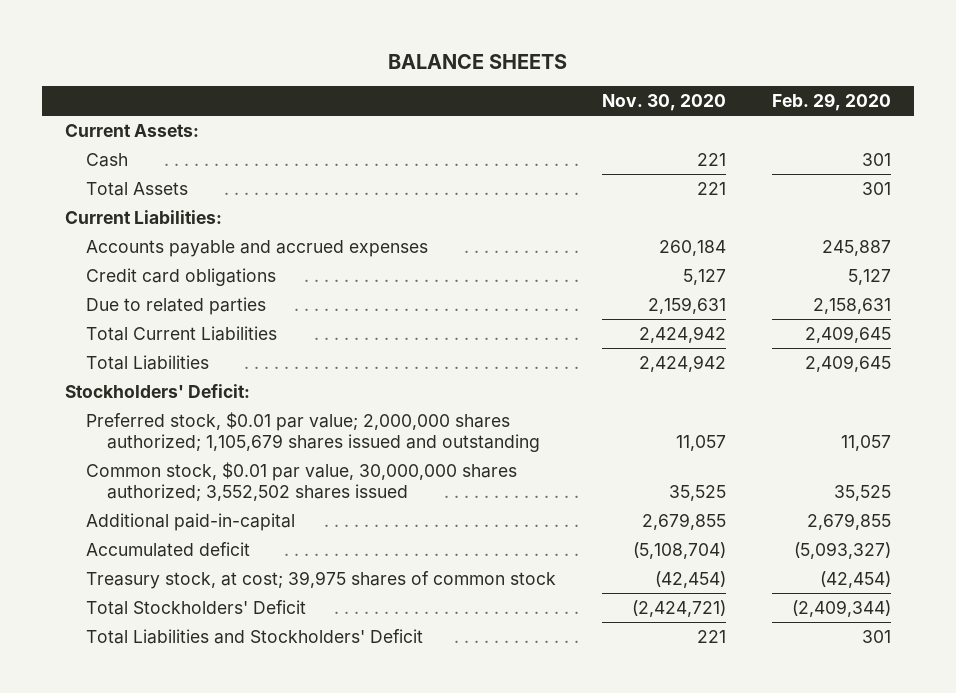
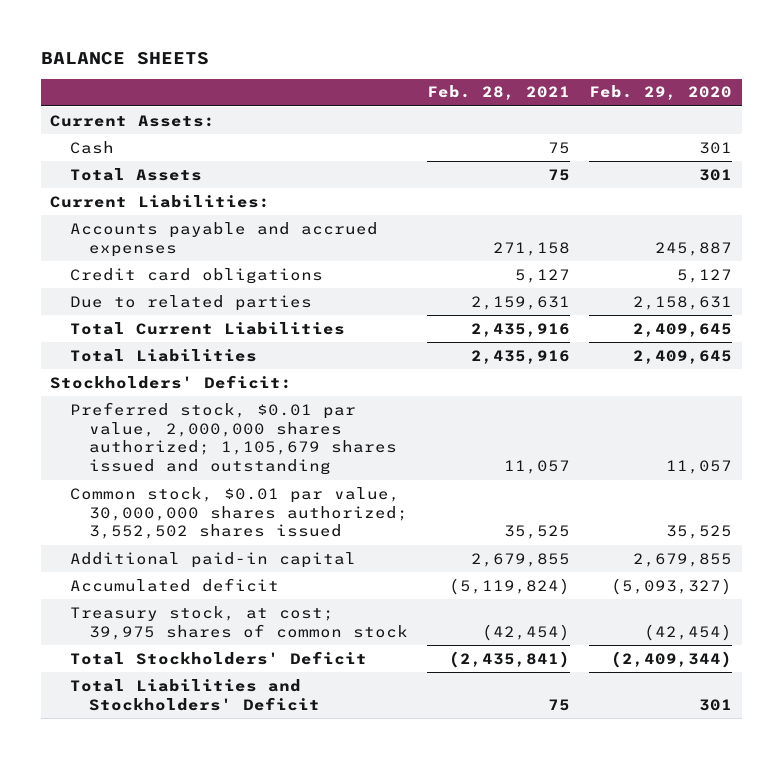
- | Nov. 30, 2020 | Feb. 29, 2020
+ | Feb. 28, 2021 | Feb. 29, 2020
- Preferred stock, $0.01 par value; 2,000,000 shares authorized; 1,105,679 shares issued and outstanding | 11,057 | 11,057
+ Preferred stock, $0.01 par value, 2,000,000 shares authorized; 1,105,679 shares issued and outstanding | 11,057 | 11,057
- Additional paid-in-capital | 2,679,855 | 2,679,855
+ Additional paid-in capital | 2,679,855 | 2,679,855

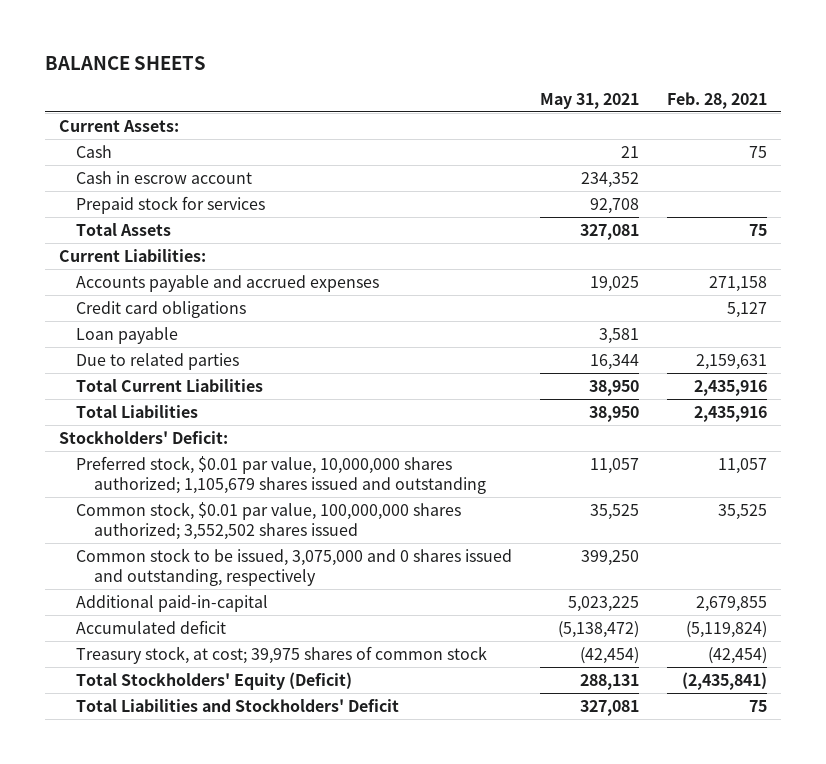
- | Feb. 28, 2021 | Feb. 29, 2020
+ | May 31, 2021 | Feb. 28, 2021
+ Cash in escrow account | 234,352 |
+ Prepaid stock for services | 92,708 |
+ Loan payable | 3,581 |
- Preferred stock, $0.01 par value, 2,000,000 shares authorized; 1,105,679 shares issued and outstanding | 11,057 | 11,057
- Common stock, $0.01 par value, 30,000,000 shares authorized; 3,552,502 shares issued | 35,525 | 35,525
- Additional paid-in capital | 2,679,855 | 2,679,855
+ Preferred stock, $0.01 par value, 10,000,000 shares authorized; 1,105,679 shares issued and outstanding | 11,057 | 11,057
+ Common stock, $0.01 par value, 100,000,000 shares authorized; 3,552,502 shares issued | 35,525 | 35,525
+ Common stock to be issued, 3,075,000 and 0 shares issued and outstanding, respectively | 399,250 |
+ Additional paid-in-capital | 5,023,225 | 2,679,855
- Total Stockholders' Deficit | (2,435,841) | (2,409,344)
+ Total Stockholders' Equity (Deficit) | 288,131 | (2,435,841)

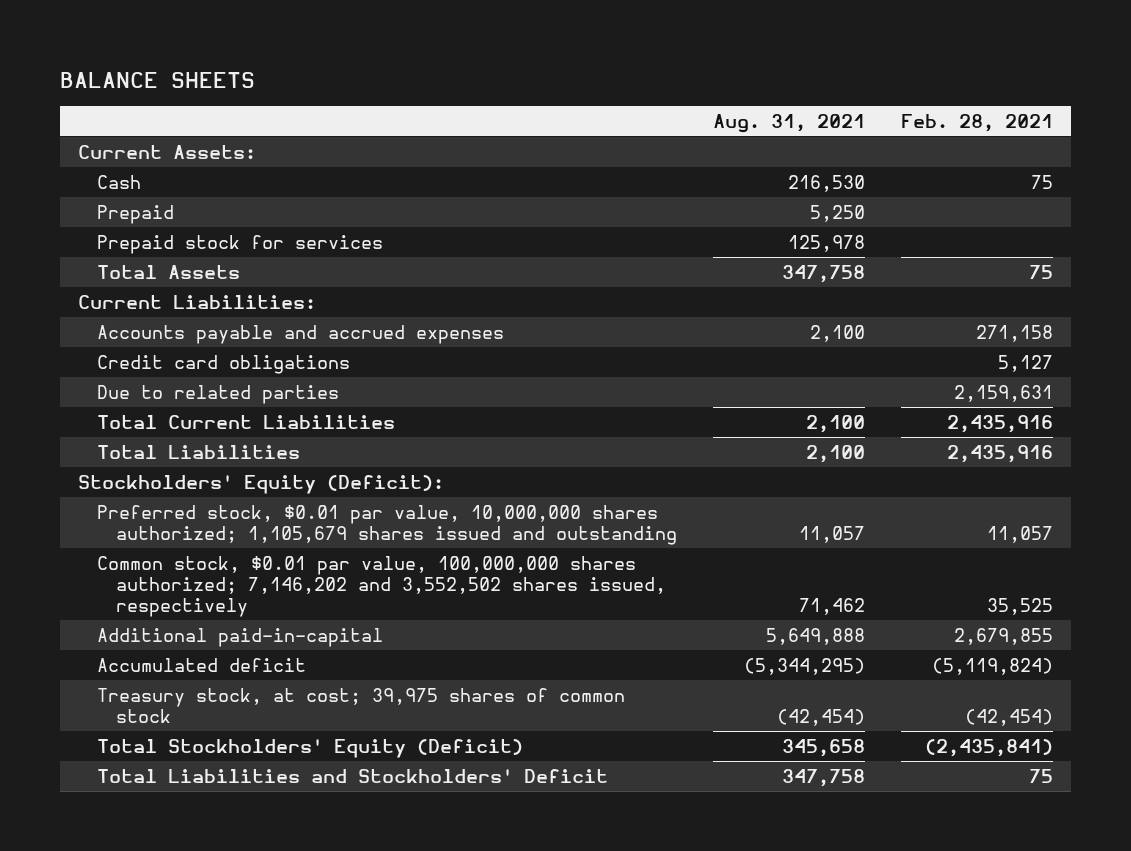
- | May 31, 2021 | Feb. 28, 2021
+ | Aug. 31, 2021 | Feb. 28, 2021
- Cash in escrow account | 234,352 |
+ Prepaid | 5,250 |
- Loan payable | 3,581 |
- Stockholders' Deficit:
+ Stockholders' Equity (Deficit):
- Common stock, $0.01 par value, 100,000,000 shares authorized; 3,552,502 shares issued | 35,525 | 35,525
- Common stock to be issued, 3,075,000 and 0 shares issued and outstanding, respectively | 399,250 |
+ Common stock, $0.01 par value, 100,000,000 shares authorized; 7,146,202 and 3,552,502 shares issued, respectively | 71,462 | 35,525

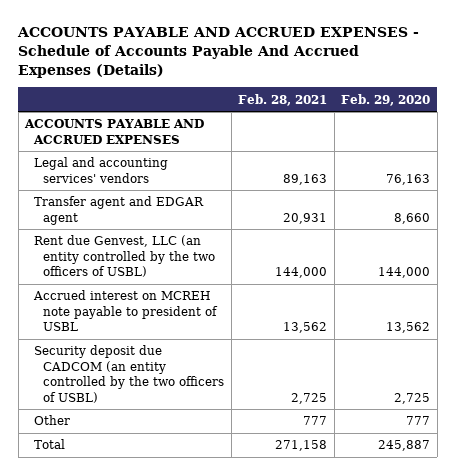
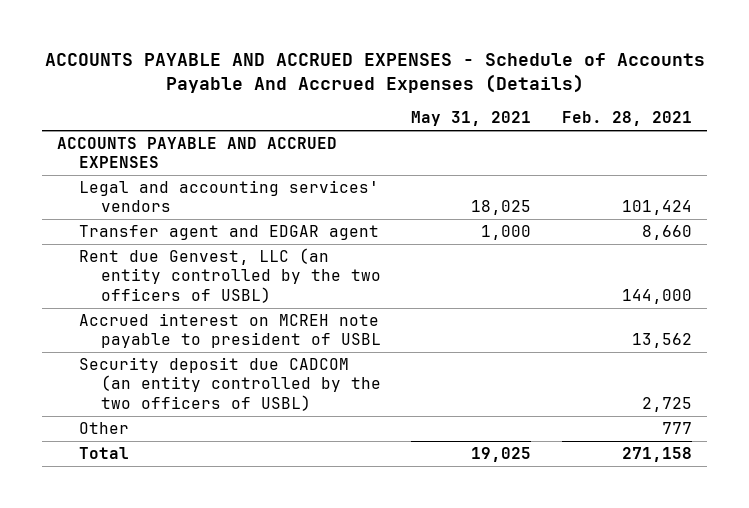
- | Feb. 28, 2021 | Feb. 29, 2020
+ | May 31, 2021 | Feb. 28, 2021
- Legal and accounting services' vendors | 89,163 | 76,163
- Transfer agent and EDGAR agent | 20,931 | 8,660
+ Legal and accounting services' vendors | 18,025 | 101,424
+ Transfer agent and EDGAR agent | 1,000 | 8,660

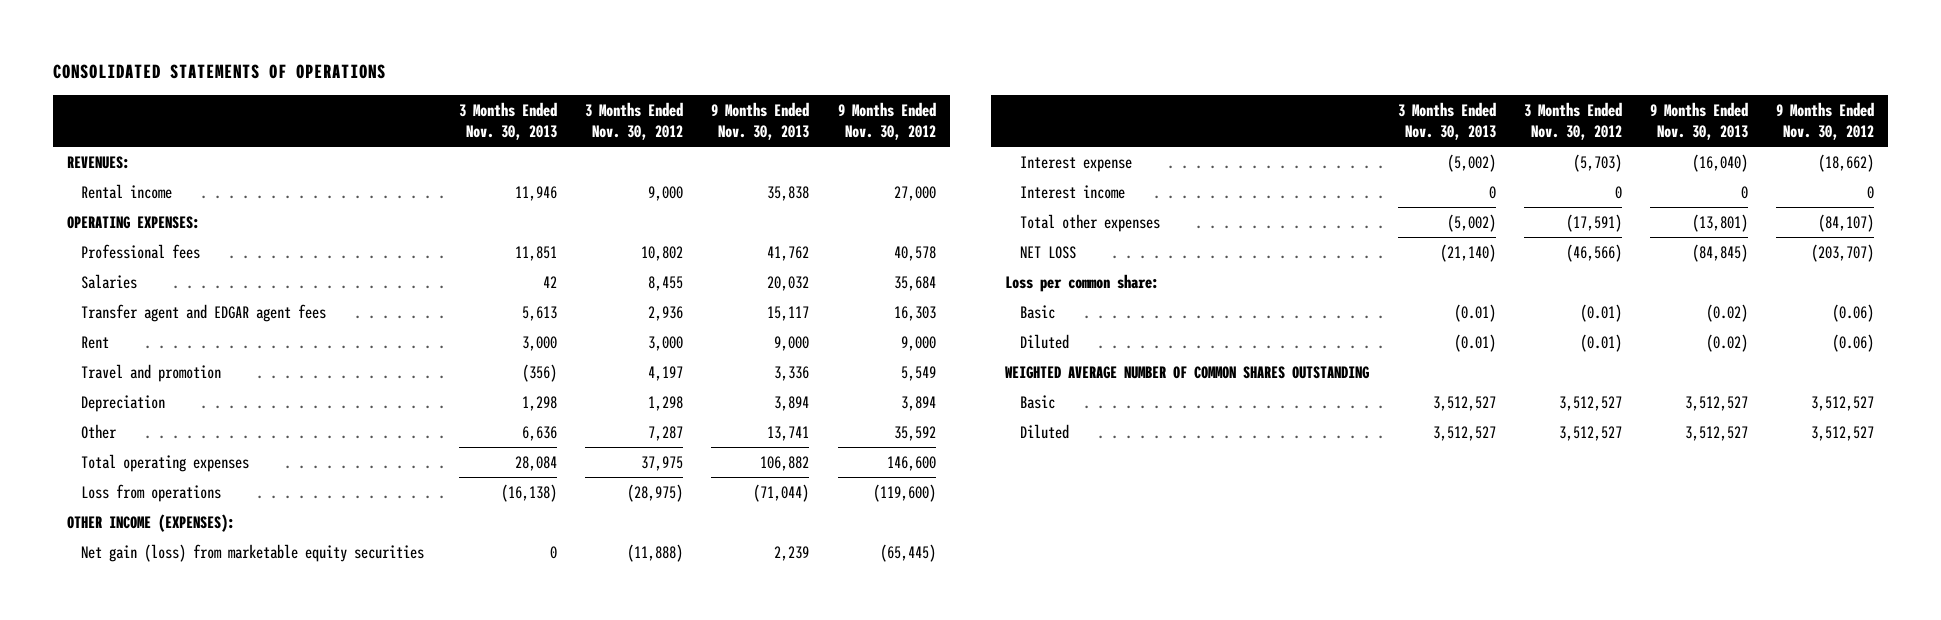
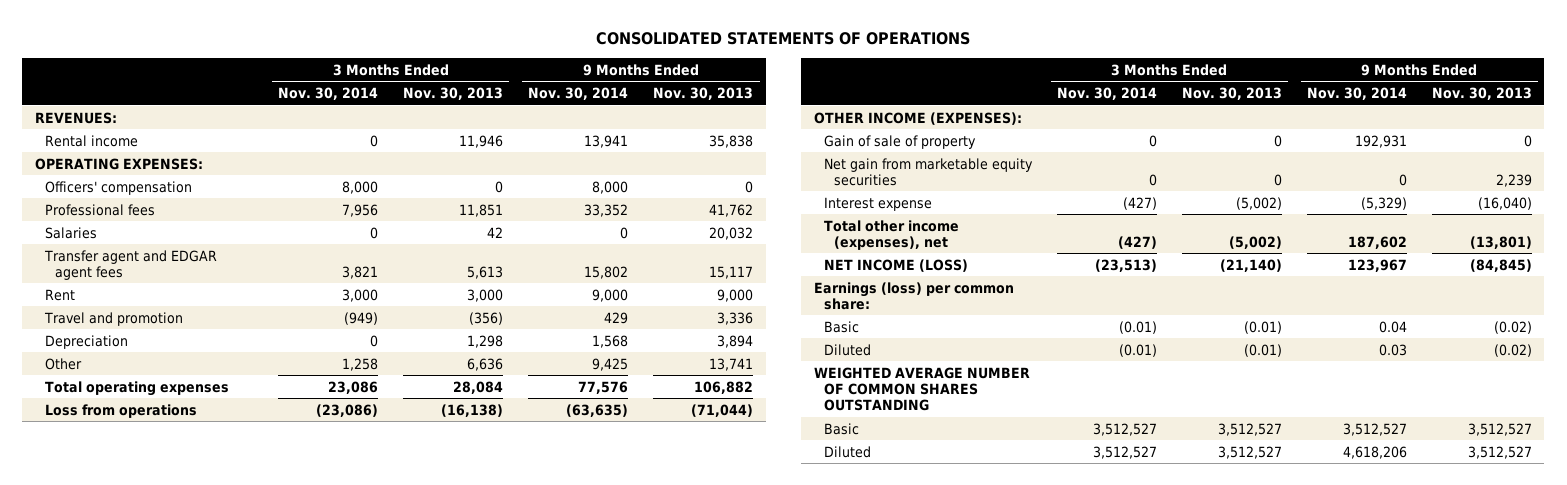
- | 3 Months Ended Nov. 30, 2013 | 3 Months Ended Nov. 30, 2012 | 9 Months Ended Nov. 30, 2013 | 9 Months Ended Nov. 30, 2012
+ | 3 Months Ended Nov. 30, 2014 | 3 Months Ended Nov. 30, 2013 | 9 Months Ended Nov. 30, 2014 | 9 Months Ended Nov. 30, 2013
+ Officers' compensation | 8,000 | 0 | 8,000 | 0
- Net gain (loss) from marketable equity securities | 0 | (11,888) | 2,239 | (65,445)
+ Gain of sale of property | 0 | 0 | 192,931 | 0
+ Net gain from marketable equity securities | 0 | 0 | 0 | 2,239
- Interest income | 0 | 0 | 0 | 0
- Total other expenses | (5,002) | (17,591) | (13,801) | (84,107)
- NET LOSS | (21,140) | (46,566) | (84,845) | (203,707)
- Loss per common share:
+ Total other income (expenses), net | (427) | (5,002) | 187,602 | (13,801)
+ NET INCOME (LOSS) | (23,513) | (21,140) | 123,967 | (84,845)
+ Earnings (loss) per common share:

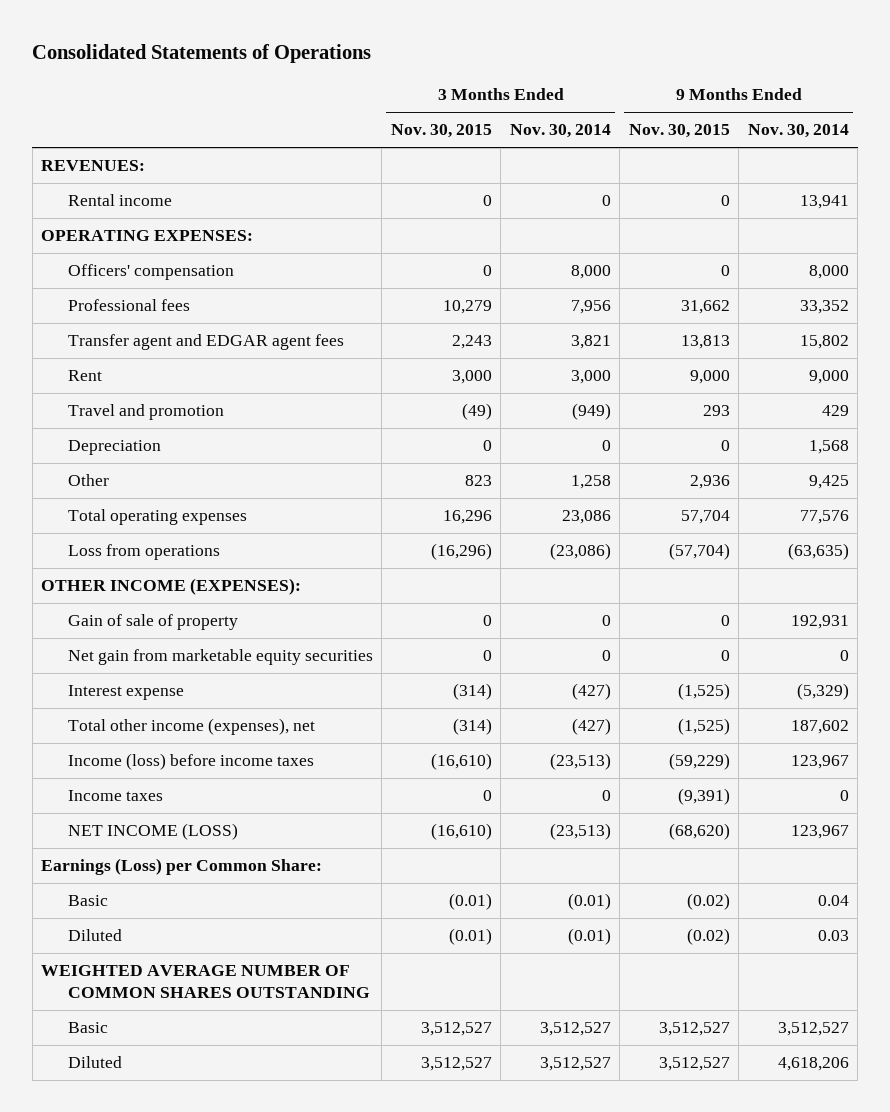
- CONSOLIDATED STATEMENTS OF OPERATIONS
+ Consolidated Statements of Operations
- | 3 Months Ended Nov. 30, 2014 | 3 Months Ended Nov. 30, 2013 | 9 Months Ended Nov. 30, 2014 | 9 Months Ended Nov. 30, 2013
+ | 3 Months Ended Nov. 30, 2015 | 3 Months Ended Nov. 30, 2014 | 9 Months Ended Nov. 30, 2015 | 9 Months Ended Nov. 30, 2014
- Salaries | 0 | 42 | 0 | 20,032
+ Income (loss) before income taxes | (16,610) | (23,513) | (59,229) | 123,967
+ Income taxes | 0 | 0 | (9,391) | 0
- Earnings (loss) per common share:
+ Earnings (Loss) per Common Share:

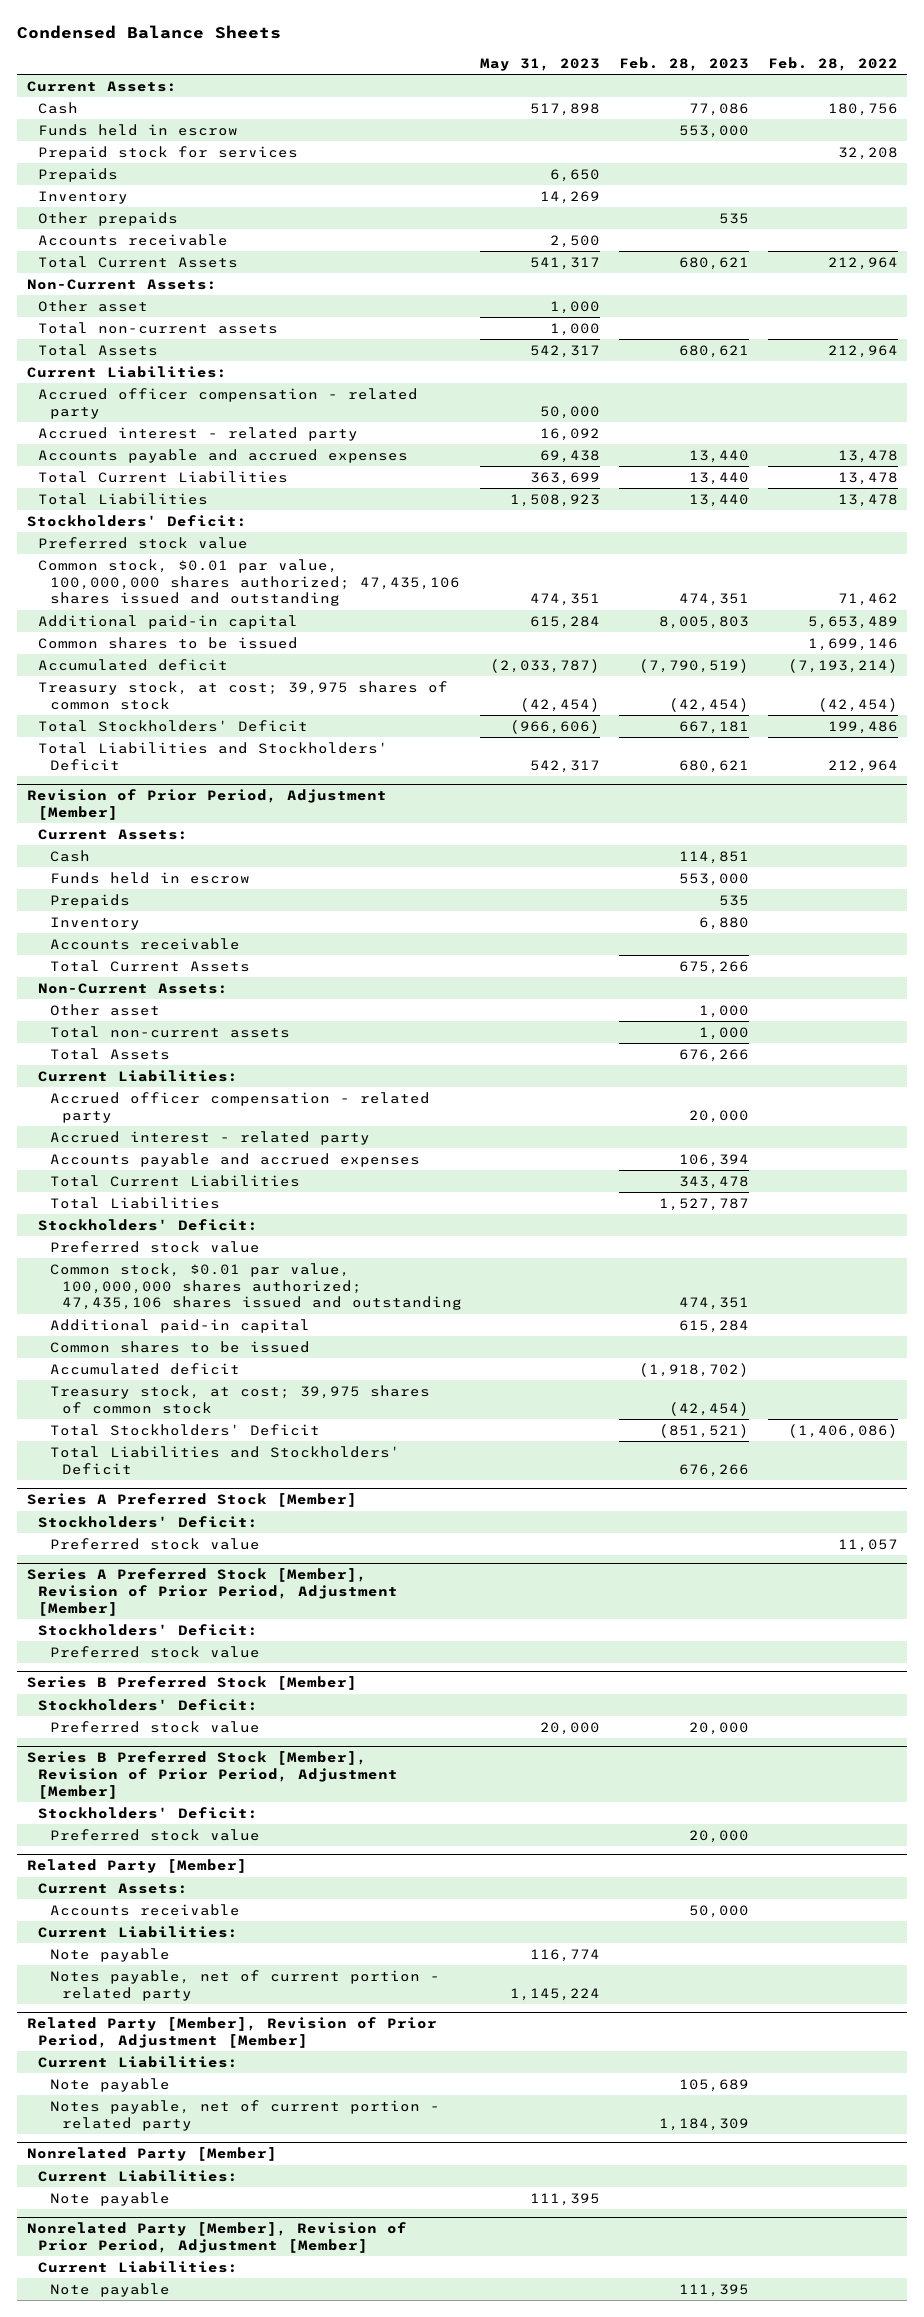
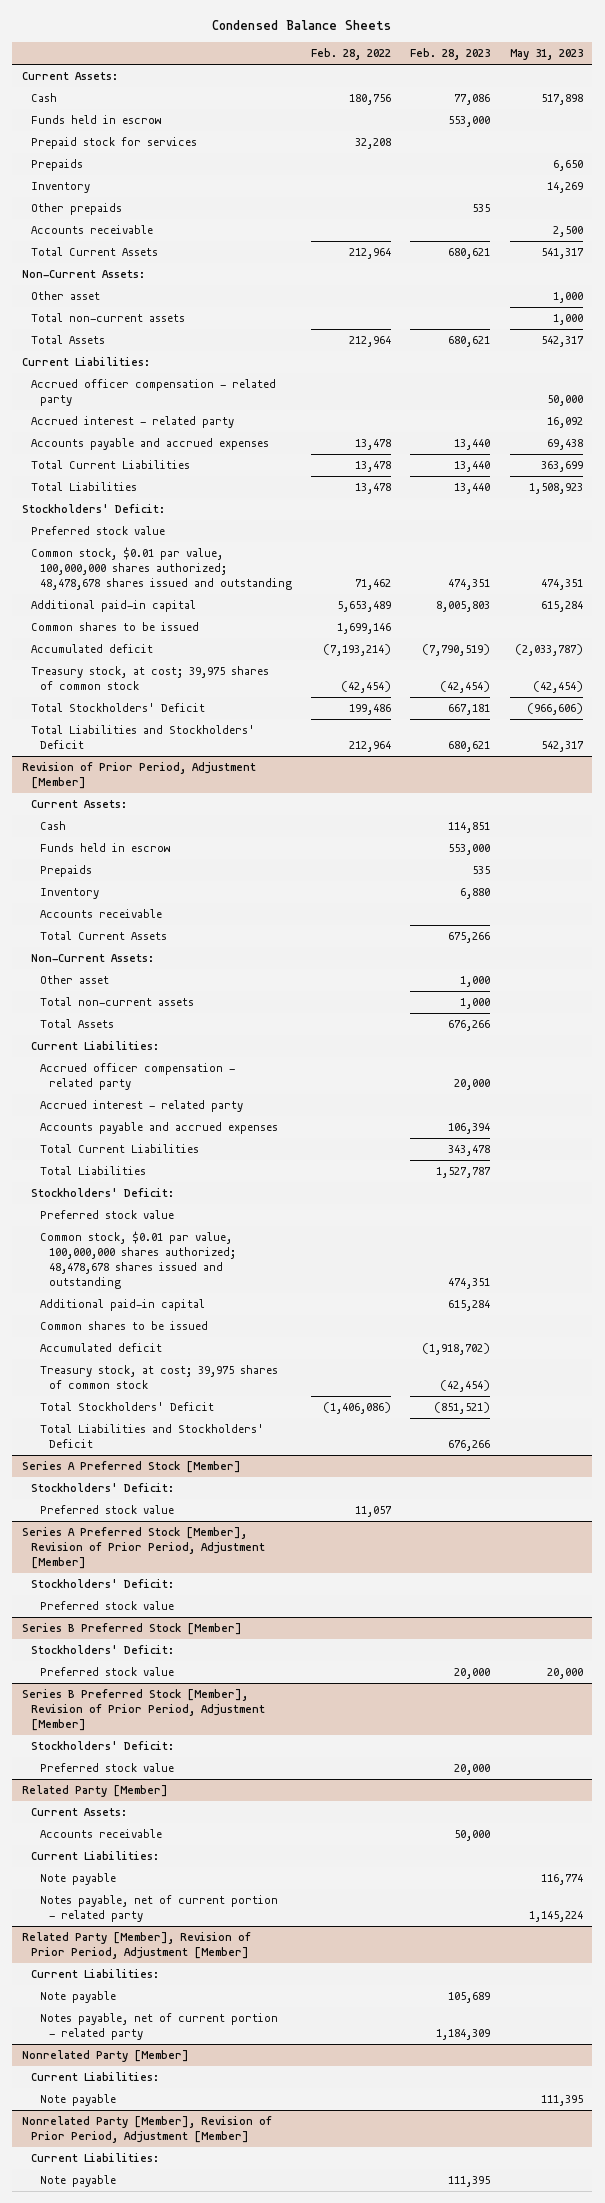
- | May 31, 2023 | Feb. 28, 2023 | Feb. 28, 2022
+ | Feb. 28, 2022 | Feb. 28, 2023 | May 31, 2023
- Common stock, $0.01 par value, 100,000,000 shares authorized; 47,435,106 shares issued and outstanding | 474,351 | 474,351 | 71,462
+ Common stock, $0.01 par value, 100,000,000 shares authorized; 48,478,678 shares issued and outstanding | 71,462 | 474,351 | 474,351
@ Revision of Prior Period, Adjustment [Member]
- Common stock, $0.01 par value, 100,000,000 shares authorized; 47,435,106 shares issued and outstanding | | 474,351 |
+ Common stock, $0.01 par value, 100,000,000 shares authorized; 48,478,678 shares issued and outstanding | | 474,351 |

